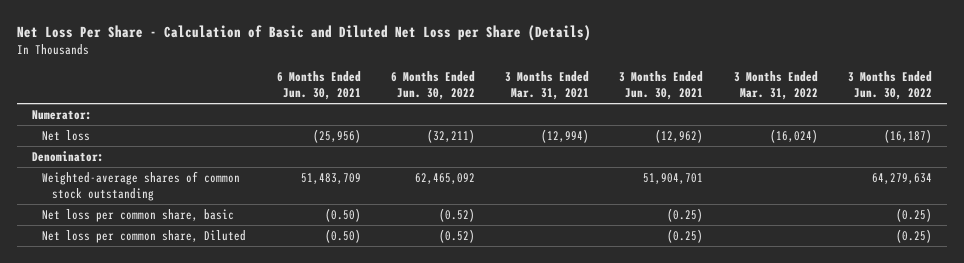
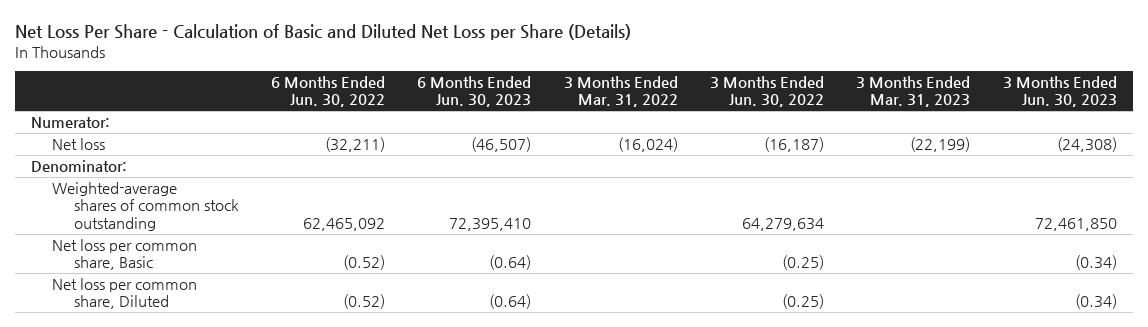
- | 6 Months Ended Jun. 30, 2021 | 6 Months Ended Jun. 30, 2022 | 3 Months Ended Mar. 31, 2021 | 3 Months Ended Jun. 30, 2021 | 3 Months Ended Mar. 31, 2022 | 3 Months Ended Jun. 30, 2022
+ | 6 Months Ended Jun. 30, 2022 | 6 Months Ended Jun. 30, 2023 | 3 Months Ended Mar. 31, 2022 | 3 Months Ended Jun. 30, 2022 | 3 Months Ended Mar. 31, 2023 | 3 Months Ended Jun. 30, 2023
- Net loss per common share, basic | (0.50) | (0.52) | | (0.25) | | (0.25)
+ Net loss per common share, Basic | (0.52) | (0.64) | | (0.25) | | (0.34)

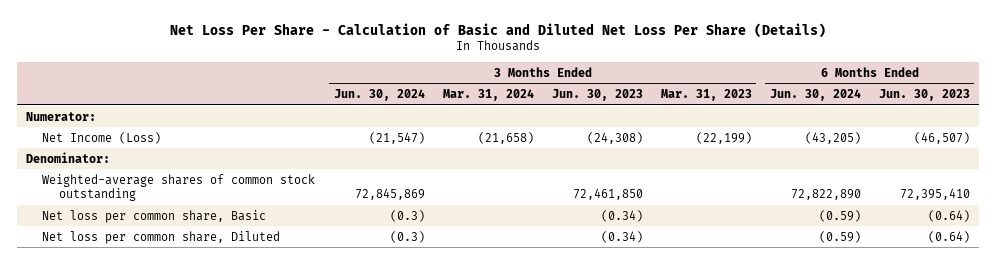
- Net Loss Per Share - Calculation of Basic and Diluted Net Loss per Share (Details)
+ Net Loss Per Share - Calculation of Basic and Diluted Net Loss Per Share (Details)
- | 6 Months Ended Jun. 30, 2022 | 6 Months Ended Jun. 30, 2023 | 3 Months Ended Mar. 31, 2022 | 3 Months Ended Jun. 30, 2022 | 3 Months Ended Mar. 31, 2023 | 3 Months Ended Jun. 30, 2023
+ | 3 Months Ended Jun. 30, 2024 | 3 Months Ended Mar. 31, 2024 | 3 Months Ended Jun. 30, 2023 | 3 Months Ended Mar. 31, 2023 | 6 Months Ended Jun. 30, 2024 | 6 Months Ended Jun. 30, 2023
- Net loss | (32,211) | (46,507) | (16,024) | (16,187) | (22,199) | (24,308)
+ Net Income (Loss) | (21,547) | (21,658) | (24,308) | (22,199) | (43,205) | (46,507)

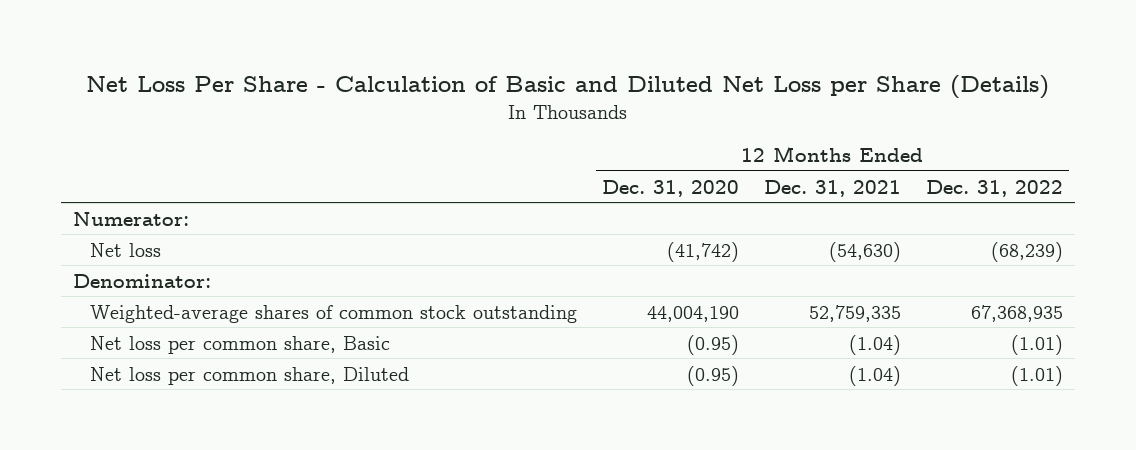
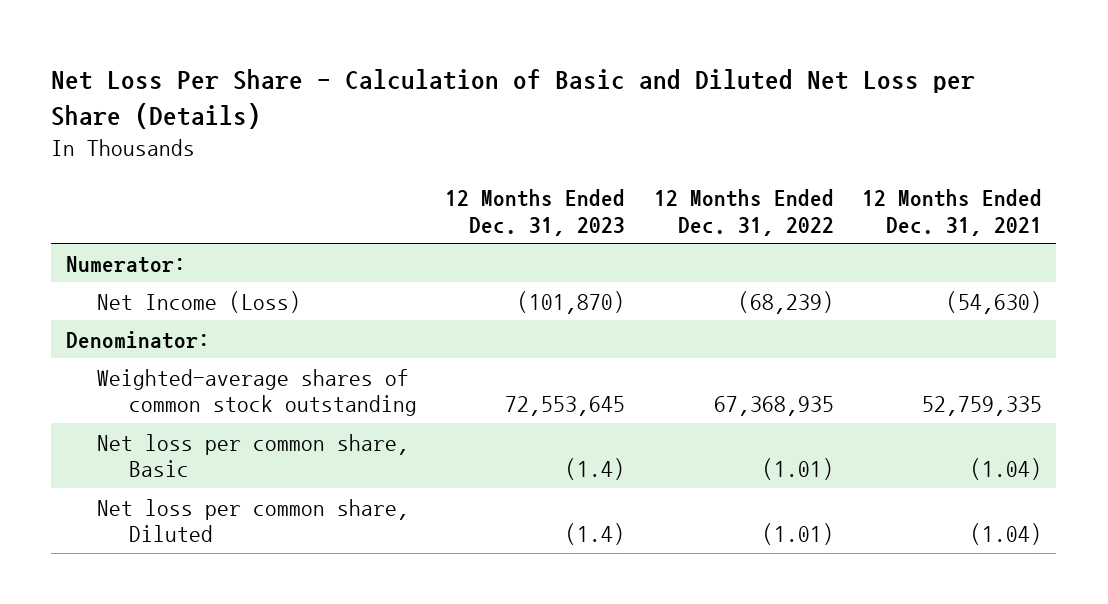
- | 12 Months Ended Dec. 31, 2020 | 12 Months Ended Dec. 31, 2021 | 12 Months Ended Dec. 31, 2022
+ | 12 Months Ended Dec. 31, 2023 | 12 Months Ended Dec. 31, 2022 | 12 Months Ended Dec. 31, 2021
- Net loss | (41,742) | (54,630) | (68,239)
+ Net Income (Loss) | (101,870) | (68,239) | (54,630)

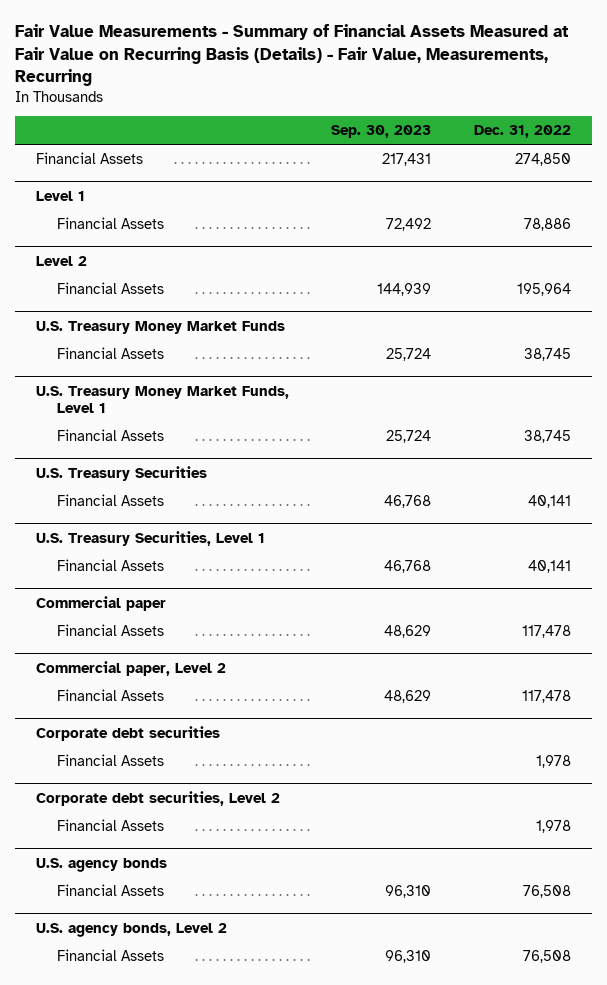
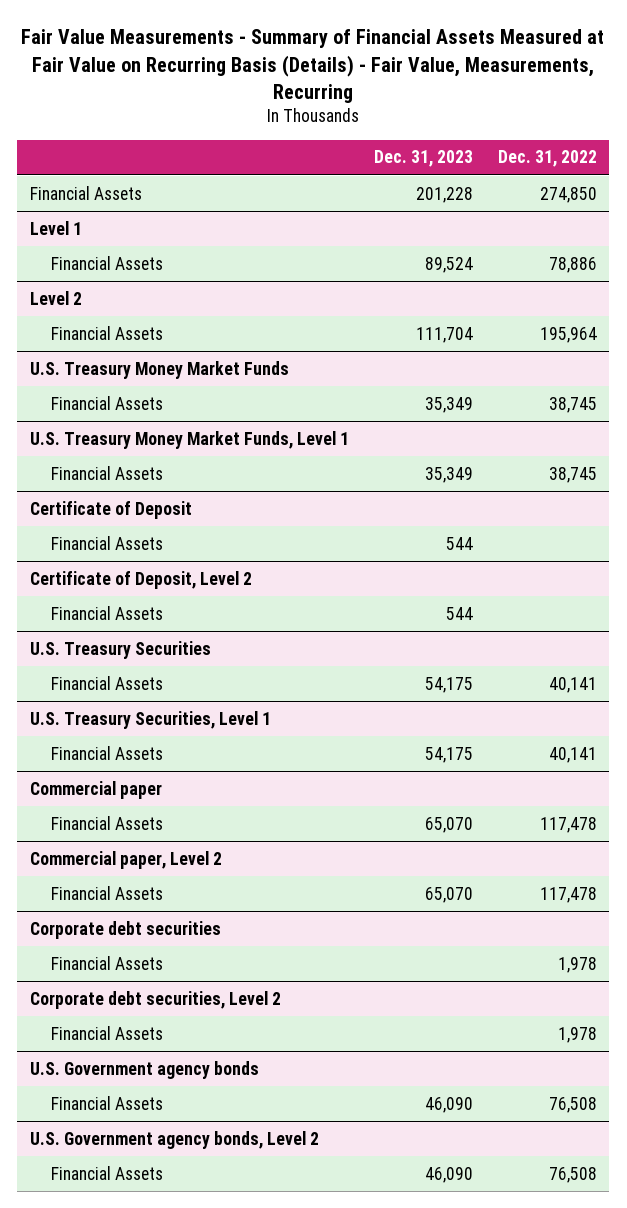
- | Sep. 30, 2023 | Dec. 31, 2022
+ | Dec. 31, 2023 | Dec. 31, 2022
+ Certificate of Deposit
+ Financial Assets | 544 |
+ Certificate of Deposit, Level 2
+ Financial Assets | 544 |
- U.S. agency bonds
+ U.S. Government agency bonds
- U.S. agency bonds, Level 2
+ U.S. Government agency bonds, Level 2

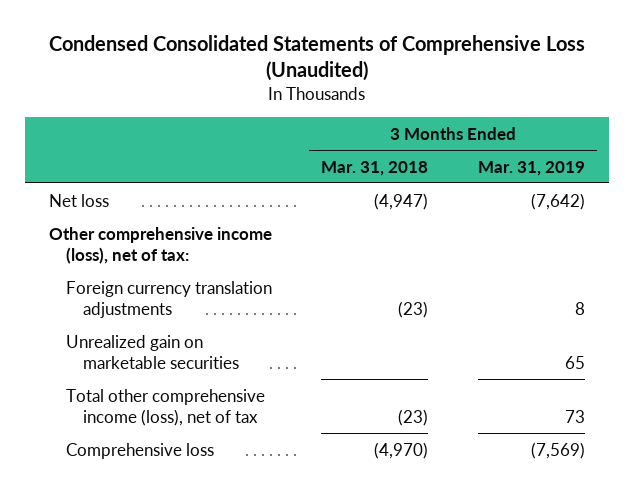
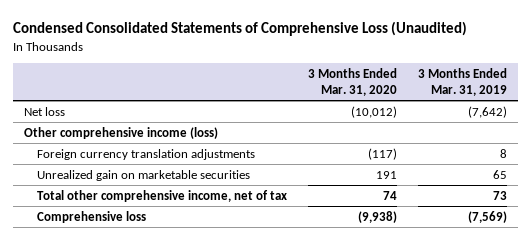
- | 3 Months Ended Mar. 31, 2018 | 3 Months Ended Mar. 31, 2019
+ | 3 Months Ended Mar. 31, 2020 | 3 Months Ended Mar. 31, 2019
- Other comprehensive income (loss), net of tax:
+ Other comprehensive income (loss)
- Total other comprehensive income (loss), net of tax | (23) | 73
+ Total other comprehensive income, net of tax | 74 | 73

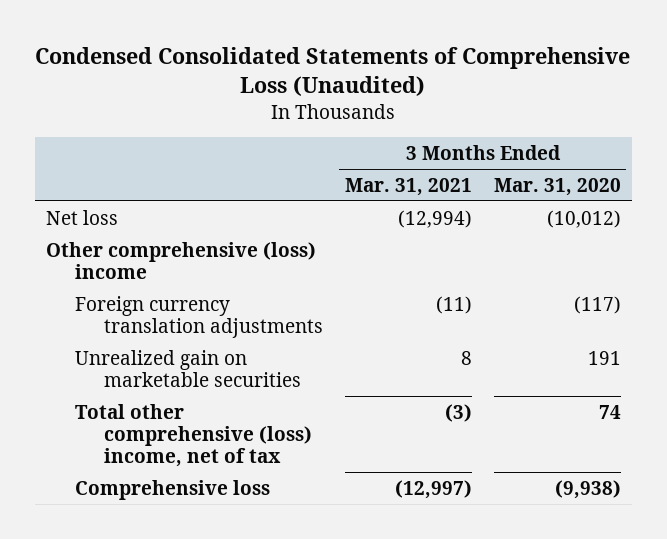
- | 3 Months Ended Mar. 31, 2020 | 3 Months Ended Mar. 31, 2019
+ | 3 Months Ended Mar. 31, 2021 | 3 Months Ended Mar. 31, 2020
- Other comprehensive income (loss)
+ Other comprehensive (loss) income
- Total other comprehensive income, net of tax | 74 | 73
+ Total other comprehensive (loss) income, net of tax | (3) | 74

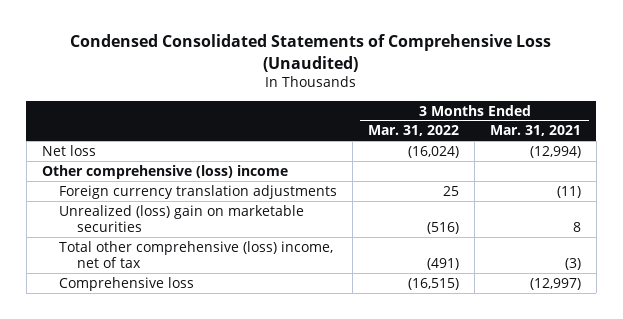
- | 3 Months Ended Mar. 31, 2021 | 3 Months Ended Mar. 31, 2020
+ | 3 Months Ended Mar. 31, 2022 | 3 Months Ended Mar. 31, 2021
- Unrealized gain on marketable securities | 8 | 191
+ Unrealized (loss) gain on marketable securities | (516) | 8

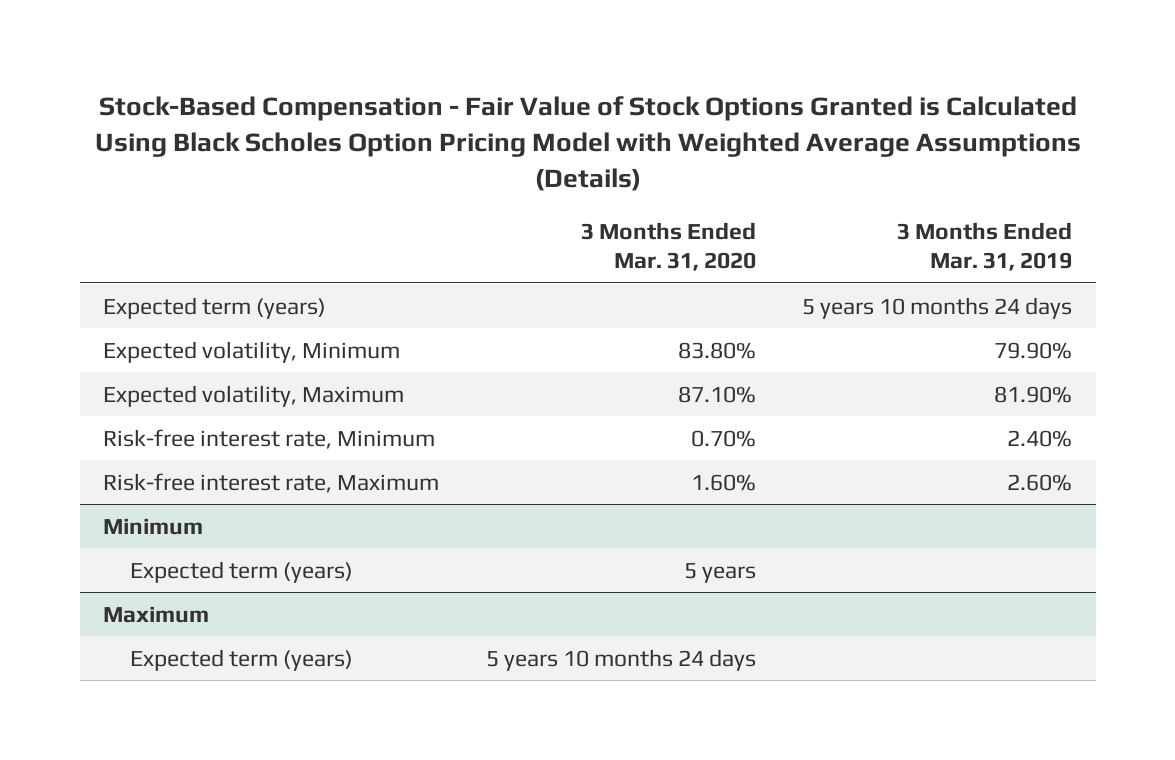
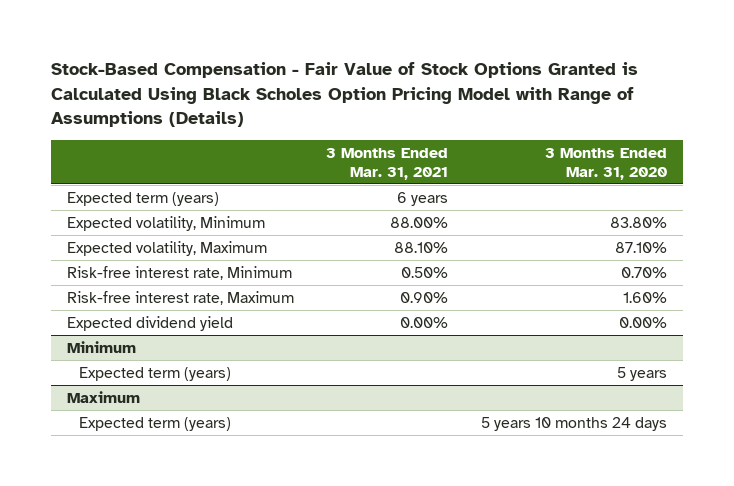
- Stock-Based Compensation - Fair Value of Stock Options Granted is Calculated Using Black Scholes Option Pricing Model with Weighted Average Assumptions (Details)
+ Stock-Based Compensation - Fair Value of Stock Options Granted is Calculated Using Black Scholes Option Pricing Model with Range of Assumptions (Details)
- | 3 Months Ended Mar. 31, 2020 | 3 Months Ended Mar. 31, 2019
+ | 3 Months Ended Mar. 31, 2021 | 3 Months Ended Mar. 31, 2020
+ Expected dividend yield | 0.00% | 0.00%

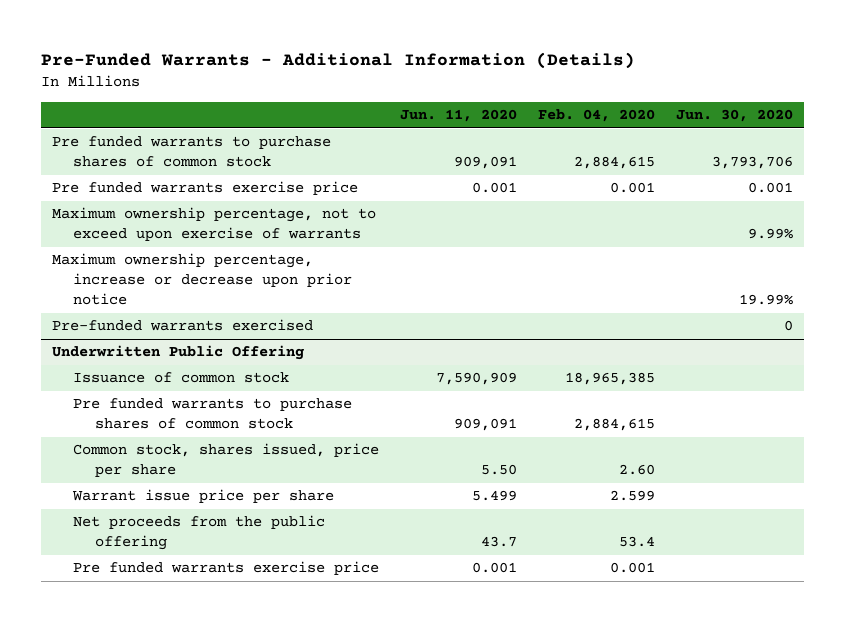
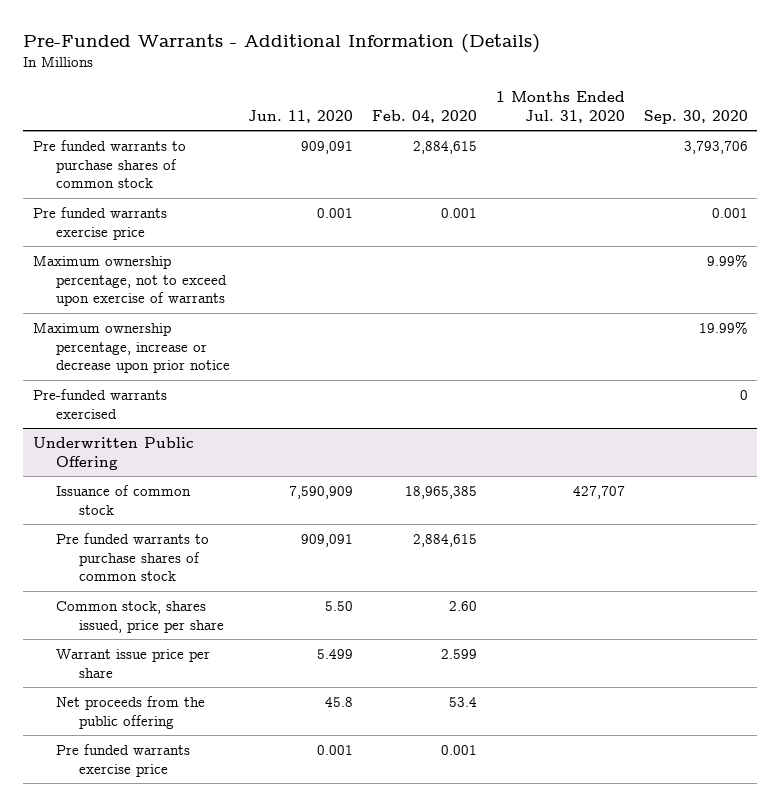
- | Jun. 11, 2020 | Feb. 04, 2020 | Jun. 30, 2020
+ | Jun. 11, 2020 | Feb. 04, 2020 | 1 Months Ended Jul. 31, 2020 | Sep. 30, 2020
@ Underwritten Public Offering
- Net proceeds from the public offering | 43.7 | 53.4 |
+ Net proceeds from the public offering | 45.8 | 53.4 | |

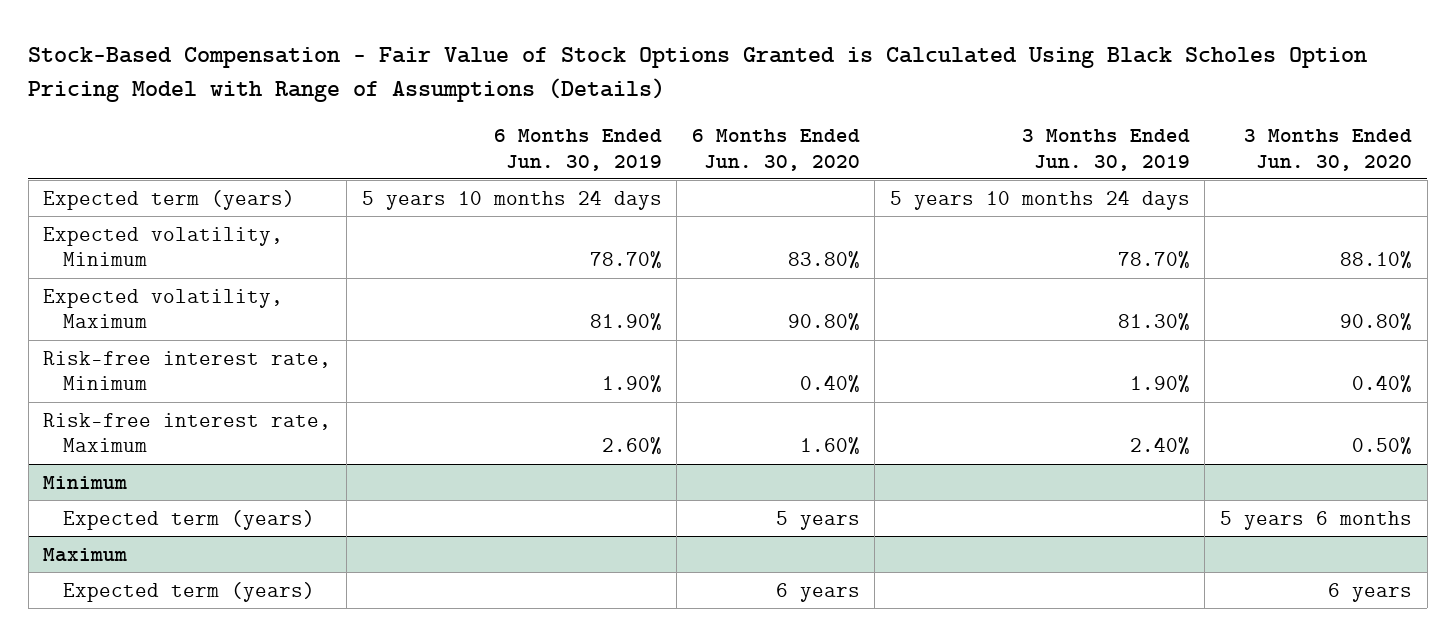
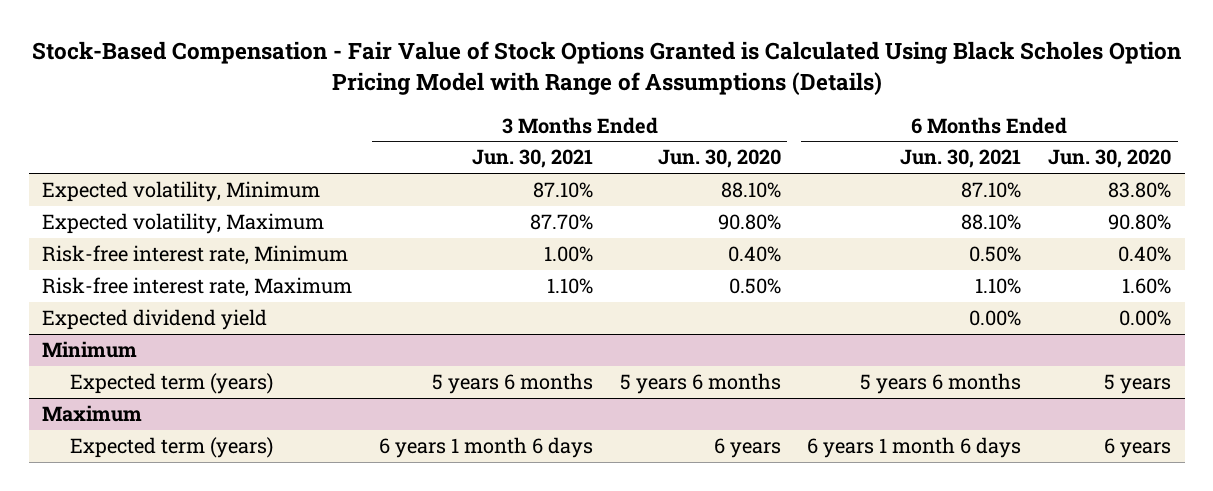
- | 6 Months Ended Jun. 30, 2019 | 6 Months Ended Jun. 30, 2020 | 3 Months Ended Jun. 30, 2019 | 3 Months Ended Jun. 30, 2020
+ | 3 Months Ended Jun. 30, 2021 | 3 Months Ended Jun. 30, 2020 | 6 Months Ended Jun. 30, 2021 | 6 Months Ended Jun. 30, 2020
- Expected term (years) | 5 years 10 months 24 days | | 5 years 10 months 24 days |
+ Expected dividend yield | | | 0.00% | 0.00%

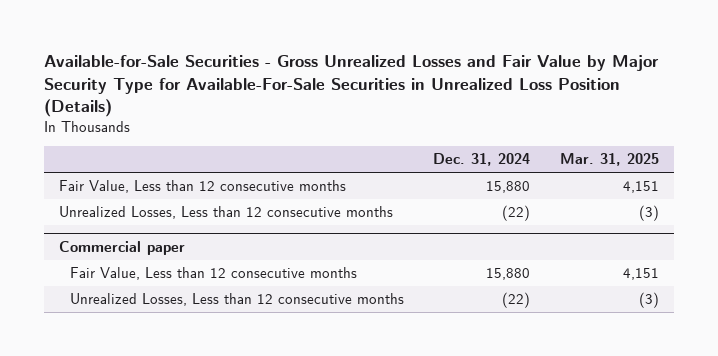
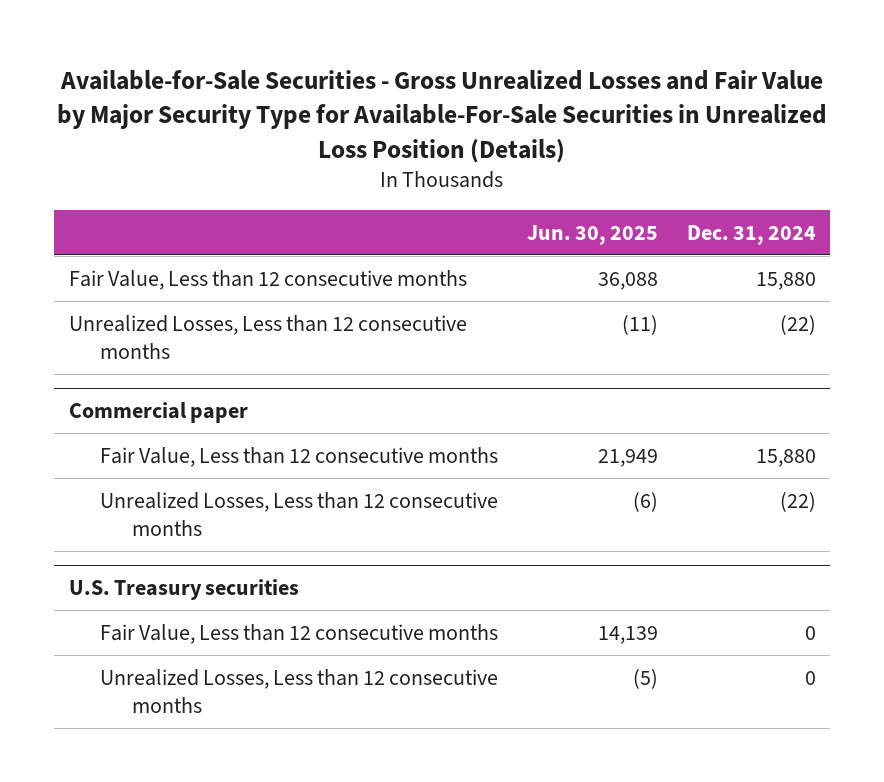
- | Dec. 31, 2024 | Mar. 31, 2025
+ | Jun. 30, 2025 | Dec. 31, 2024
+ U.S. Treasury securities
+ Fair Value, Less than 12 consecutive months | 14,139 | 0
+ Unrealized Losses, Less than 12 consecutive months | (5) | 0

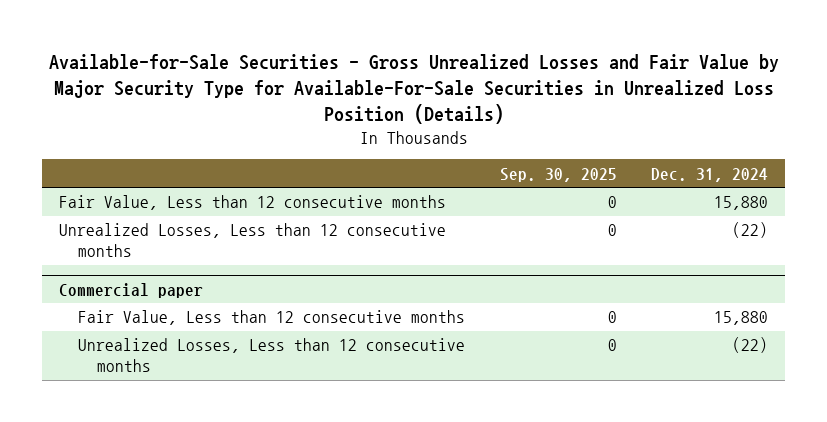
- | Jun. 30, 2025 | Dec. 31, 2024
+ | Sep. 30, 2025 | Dec. 31, 2024
- U.S. Treasury securities
- Fair Value, Less than 12 consecutive months | 14,139 | 0
- Unrealized Losses, Less than 12 consecutive months | (5) | 0

